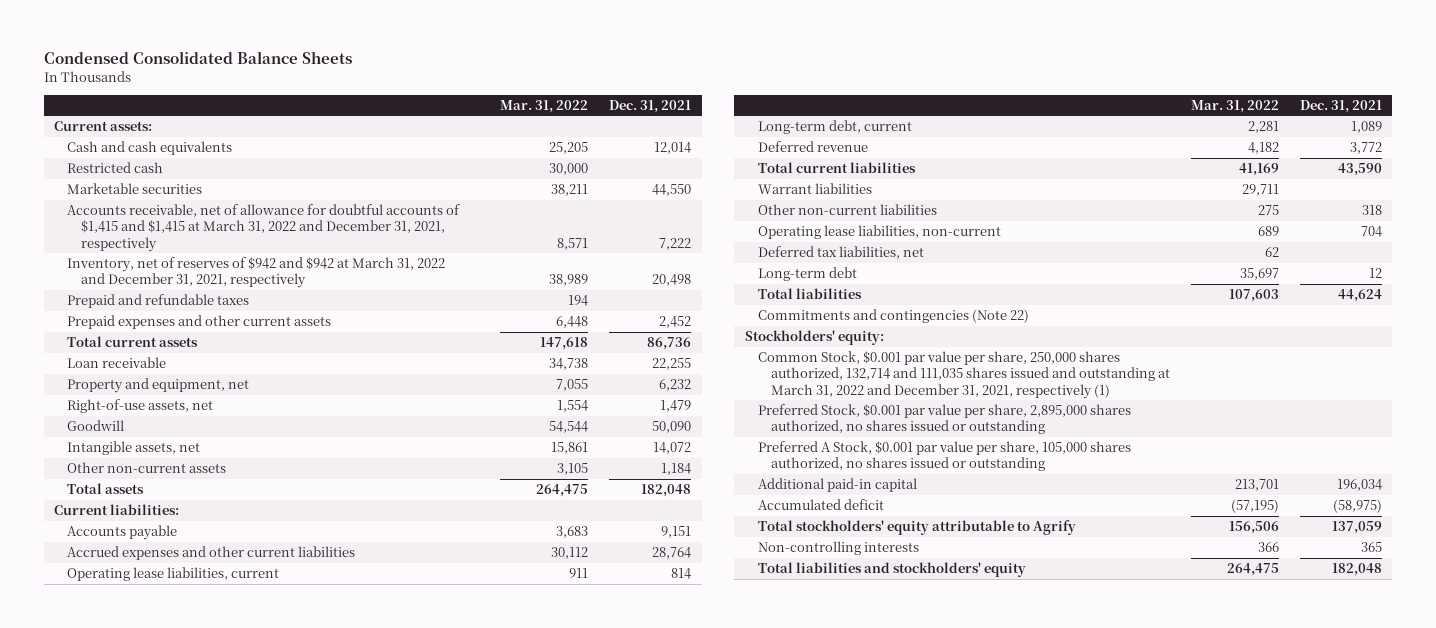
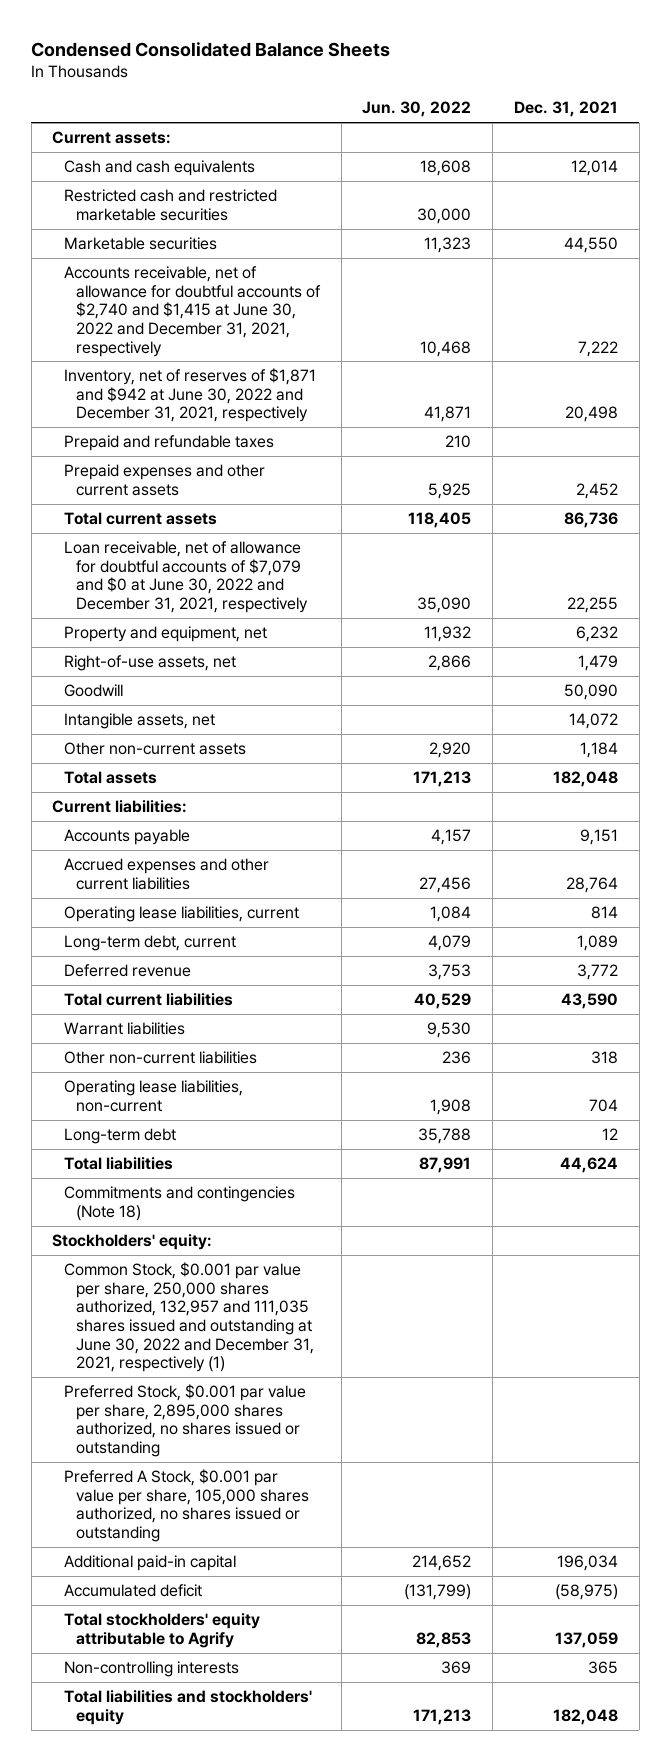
- | Mar. 31, 2022 | Dec. 31, 2021
+ | Jun. 30, 2022 | Dec. 31, 2021
- Restricted cash | 30,000 |
+ Restricted cash and restricted marketable securities | 30,000 |
- Accounts receivable, net of allowance for doubtful accounts of $1,415 and $1,415 at March 31, 2022 and December 31, 2021, respectively | 8,571 | 7,222
- Inventory, net of reserves of $942 and $942 at March 31, 2022 and December 31, 2021, respectively | 38,989 | 20,498
+ Accounts receivable, net of allowance for doubtful accounts of $2,740 and $1,415 at June 30, 2022 and December 31, 2021, respectively | 10,468 | 7,222
+ Inventory, net of reserves of $1,871 and $942 at June 30, 2022 and December 31, 2021, respectively | 41,871 | 20,498
- Loan receivable | 34,738 | 22,255
+ Loan receivable, net of allowance for doubtful accounts of $7,079 and $0 at June 30, 2022 and December 31, 2021, respectively | 35,090 | 22,255
- Deferred tax liabilities, net | 62 |
- Commitments and contingencies (Note 22)
+ Commitments and contingencies (Note 18)
- Common Stock, $0.001 par value per share, 250,000 shares authorized, 132,714 and 111,035 shares issued and outstanding at March 31, 2022 and December 31, 2021, respectively (1)
+ Common Stock, $0.001 par value per share, 250,000 shares authorized, 132,957 and 111,035 shares issued and outstanding at June 30, 2022 and December 31, 2021, respectively (1)

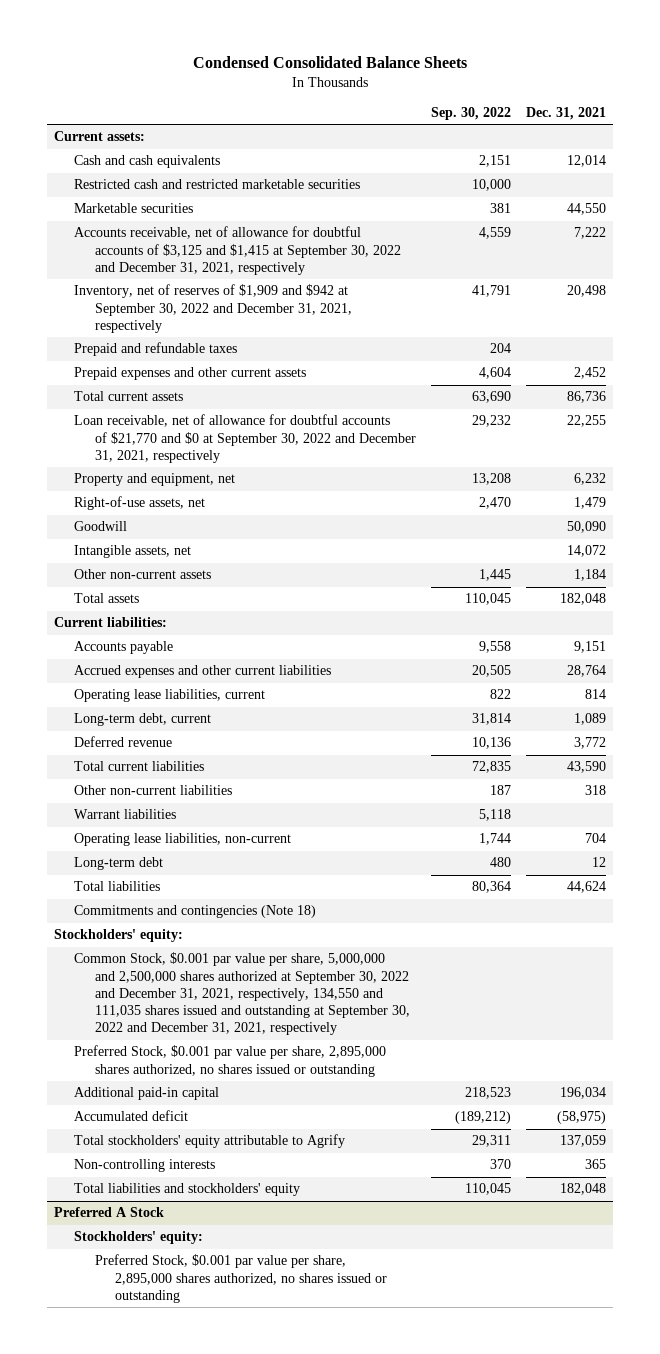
- | Jun. 30, 2022 | Dec. 31, 2021
+ | Sep. 30, 2022 | Dec. 31, 2021
- Accounts receivable, net of allowance for doubtful accounts of $2,740 and $1,415 at June 30, 2022 and December 31, 2021, respectively | 10,468 | 7,222
- Inventory, net of reserves of $1,871 and $942 at June 30, 2022 and December 31, 2021, respectively | 41,871 | 20,498
+ Accounts receivable, net of allowance for doubtful accounts of $3,125 and $1,415 at September 30, 2022 and December 31, 2021, respectively | 4,559 | 7,222
+ Inventory, net of reserves of $1,909 and $942 at September 30, 2022 and December 31, 2021, respectively | 41,791 | 20,498
- Loan receivable, net of allowance for doubtful accounts of $7,079 and $0 at June 30, 2022 and December 31, 2021, respectively | 35,090 | 22,255
+ Loan receivable, net of allowance for doubtful accounts of $21,770 and $0 at September 30, 2022 and December 31, 2021, respectively | 29,232 | 22,255
moved down: Warrant liabilities | 5,118 |
- Common Stock, $0.001 par value per share, 250,000 shares authorized, 132,957 and 111,035 shares issued and outstanding at June 30, 2022 and December 31, 2021, respectively (1)
+ Common Stock, $0.001 par value per share, 5,000,000 and 2,500,000 shares authorized at September 30, 2022 and December 31, 2021, respectively, 134,550 and 111,035 shares issued and outstanding at September 30, 2022 and December 31, 2021, respectively
- Preferred A Stock, $0.001 par value per share, 105,000 shares authorized, no shares issued or outstanding
+ Preferred A Stock
+ Stockholders' equity:
+ Preferred Stock, $0.001 par value per share, 2,895,000 shares authorized, no shares issued or outstanding

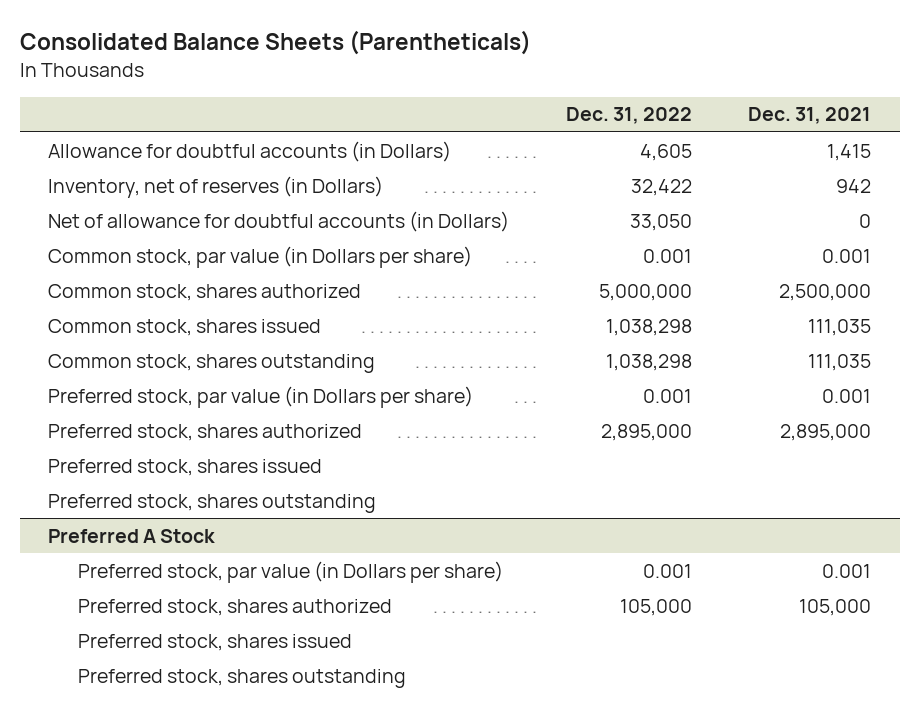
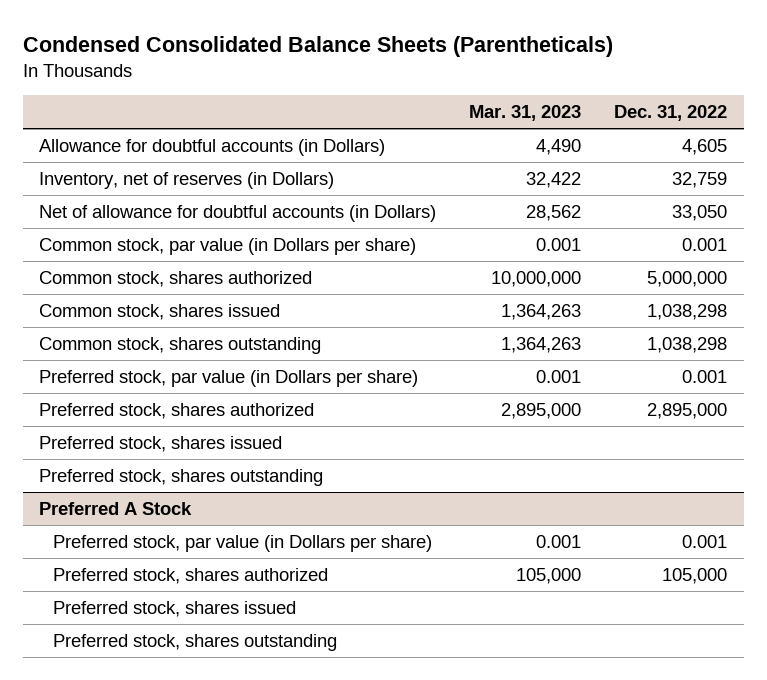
- Consolidated Balance Sheets (Parentheticals)
+ Condensed Consolidated Balance Sheets (Parentheticals)
- | Dec. 31, 2022 | Dec. 31, 2021
+ | Mar. 31, 2023 | Dec. 31, 2022
- Inventory, net of reserves (in Dollars) | 32,422 | 942
+ Inventory, net of reserves (in Dollars) | 32,422 | 32,759

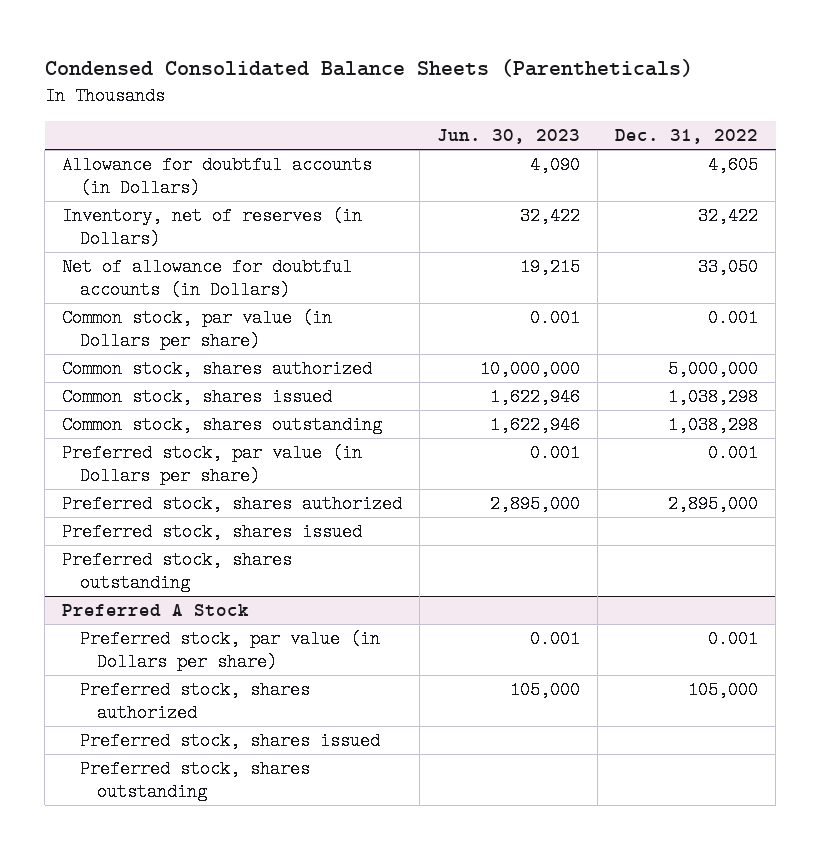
- | Mar. 31, 2023 | Dec. 31, 2022
+ | Jun. 30, 2023 | Dec. 31, 2022
- Inventory, net of reserves (in Dollars) | 32,422 | 32,759
+ Inventory, net of reserves (in Dollars) | 32,422 | 32,422

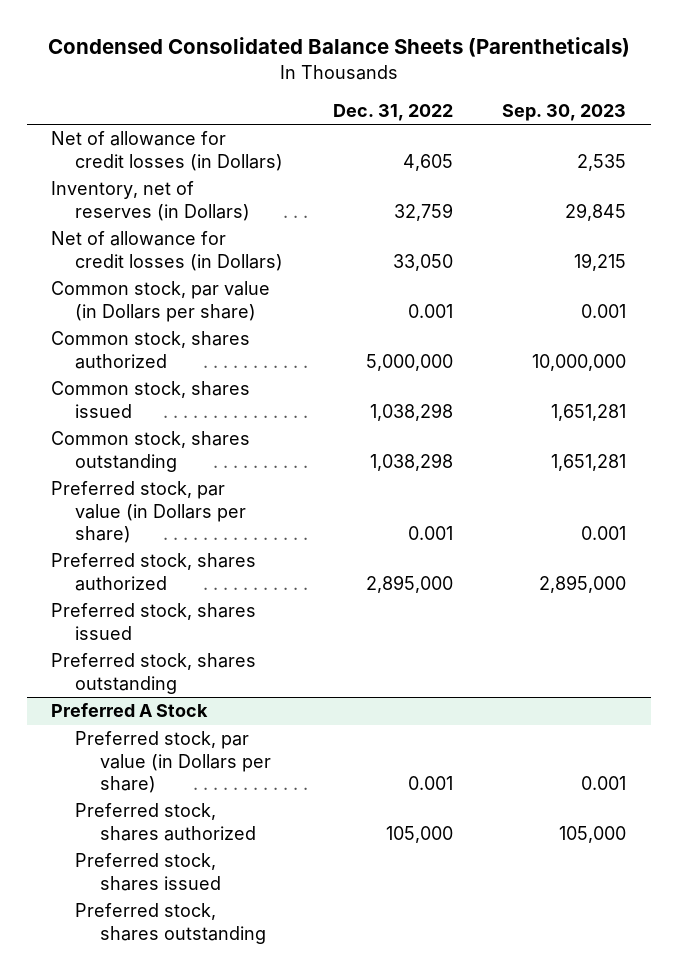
- | Jun. 30, 2023 | Dec. 31, 2022
+ | Dec. 31, 2022 | Sep. 30, 2023
- Allowance for doubtful accounts (in Dollars) | 4,090 | 4,605
- Inventory, net of reserves (in Dollars) | 32,422 | 32,422
- Net of allowance for doubtful accounts (in Dollars) | 19,215 | 33,050
+ Net of allowance for credit losses (in Dollars) | 4,605 | 2,535
+ Inventory, net of reserves (in Dollars) | 32,759 | 29,845
+ Net of allowance for credit losses (in Dollars) | 33,050 | 19,215

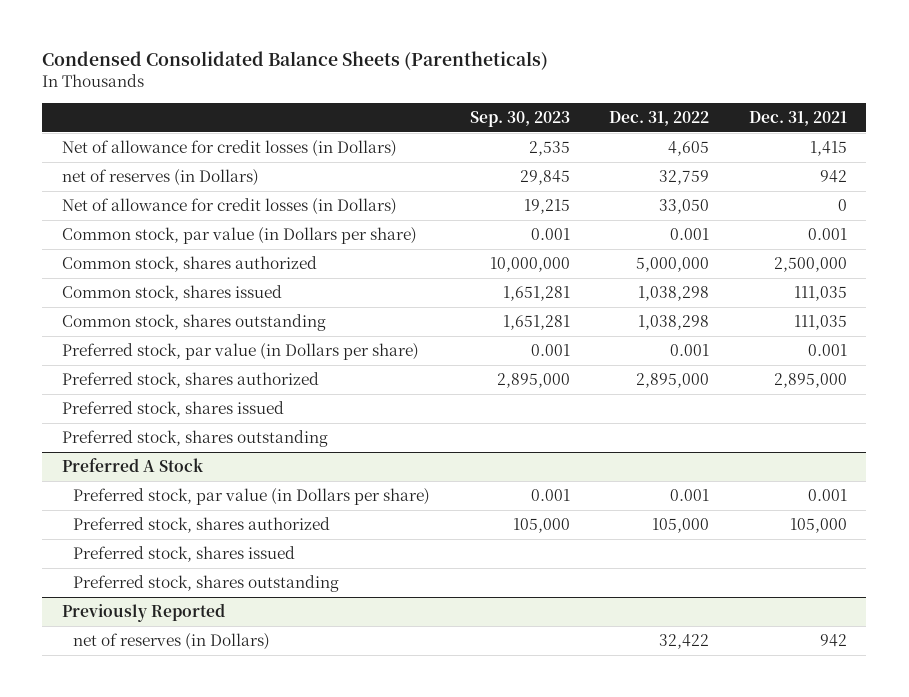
- | Dec. 31, 2022 | Sep. 30, 2023
+ | Sep. 30, 2023 | Dec. 31, 2022 | Dec. 31, 2021
- Inventory, net of reserves (in Dollars) | 32,759 | 29,845
+ net of reserves (in Dollars) | 29,845 | 32,759 | 942
+ Previously Reported
+ net of reserves (in Dollars) | | 32,422 | 942

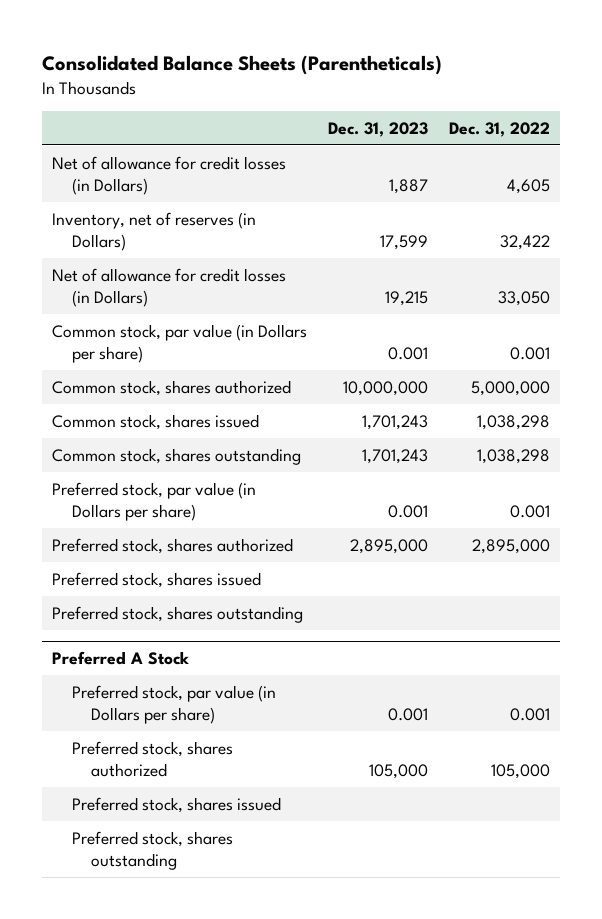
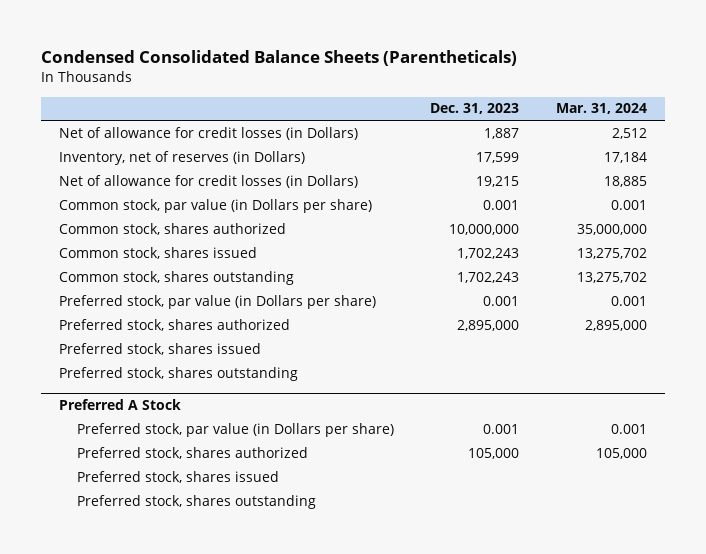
- Consolidated Balance Sheets (Parentheticals)
+ Condensed Consolidated Balance Sheets (Parentheticals)
- | Dec. 31, 2023 | Dec. 31, 2022
+ | Dec. 31, 2023 | Mar. 31, 2024
- Common stock, shares issued | 1,701,243 | 1,038,298
- Common stock, shares outstanding | 1,701,243 | 1,038,298
+ Common stock, shares issued | 1,702,243 | 13,275,702
+ Common stock, shares outstanding | 1,702,243 | 13,275,702

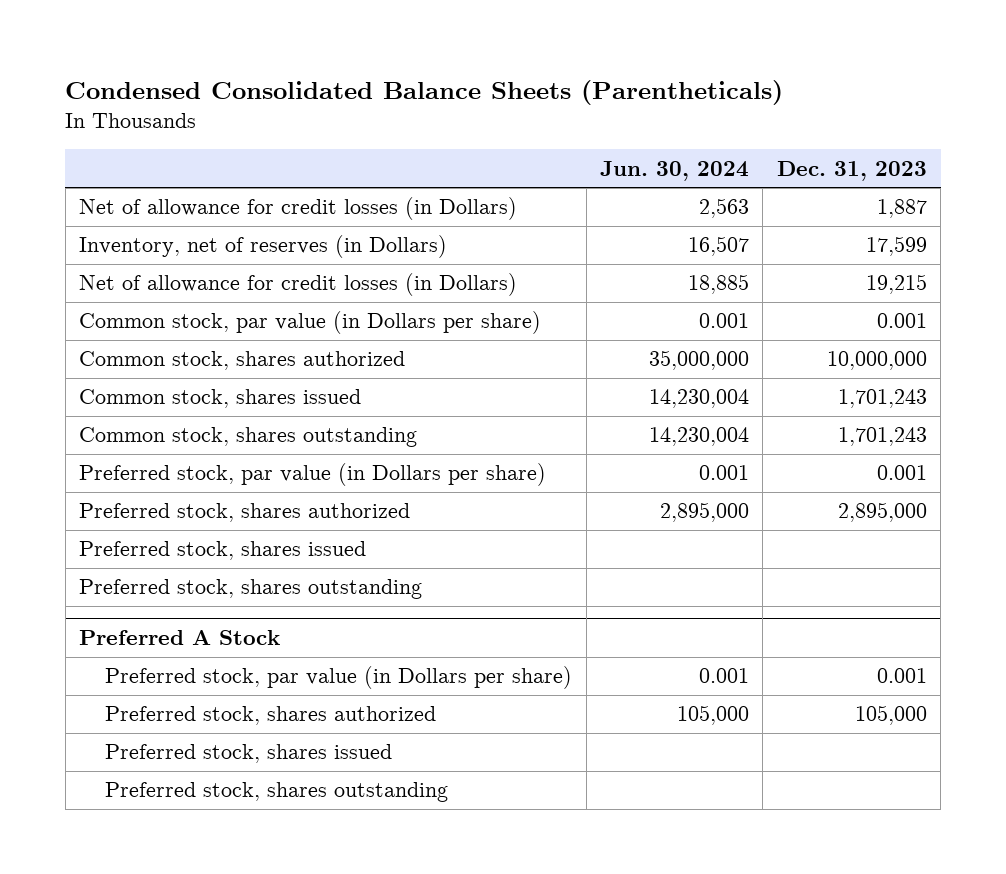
- | Dec. 31, 2023 | Mar. 31, 2024
+ | Jun. 30, 2024 | Dec. 31, 2023
- Common stock, shares issued | 1,702,243 | 13,275,702
- Common stock, shares outstanding | 1,702,243 | 13,275,702
+ Common stock, shares issued | 14,230,004 | 1,701,243
+ Common stock, shares outstanding | 14,230,004 | 1,701,243

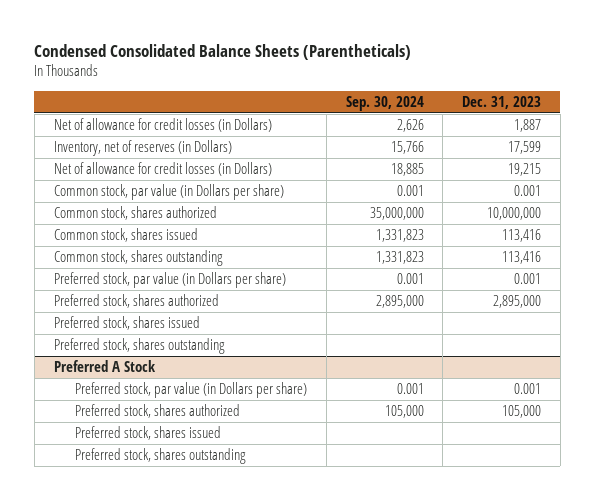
- | Jun. 30, 2024 | Dec. 31, 2023
+ | Sep. 30, 2024 | Dec. 31, 2023
- Common stock, shares issued | 14,230,004 | 1,701,243
- Common stock, shares outstanding | 14,230,004 | 1,701,243
+ Common stock, shares issued | 1,331,823 | 113,416
+ Common stock, shares outstanding | 1,331,823 | 113,416

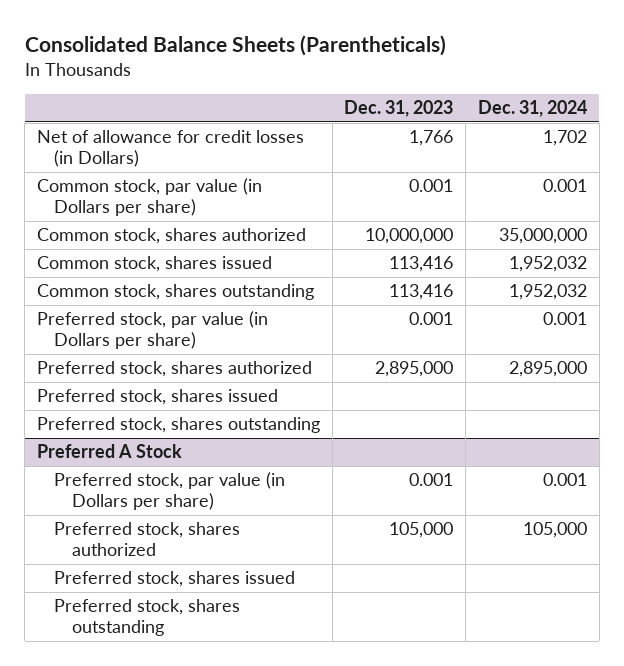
- Condensed Consolidated Balance Sheets (Parentheticals)
+ Consolidated Balance Sheets (Parentheticals)
- | Sep. 30, 2024 | Dec. 31, 2023
+ | Dec. 31, 2023 | Dec. 31, 2024
- Net of allowance for credit losses (in Dollars) | 2,626 | 1,887
- Inventory, net of reserves (in Dollars) | 15,766 | 17,599
- Net of allowance for credit losses (in Dollars) | 18,885 | 19,215
+ Net of allowance for credit losses (in Dollars) | 1,766 | 1,702

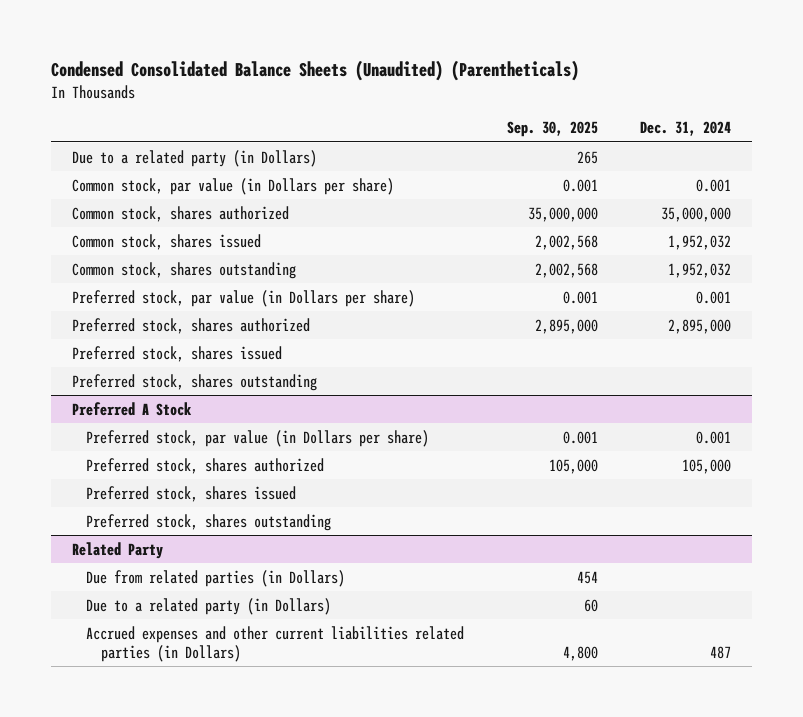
- Consolidated Balance Sheets (Parentheticals)
+ Condensed Consolidated Balance Sheets (Unaudited) (Parentheticals)
- | Dec. 31, 2023 | Dec. 31, 2024
+ | Sep. 30, 2025 | Dec. 31, 2024
- Net of allowance for credit losses (in Dollars) | 1,766 | 1,702
+ Due to a related party (in Dollars) | 265 |
+ Related Party
+ Due from related parties (in Dollars) | 454 |
+ Due to a related party (in Dollars) | 60 |
+ Accrued expenses and other current liabilities related parties (in Dollars) | 4,800 | 487

